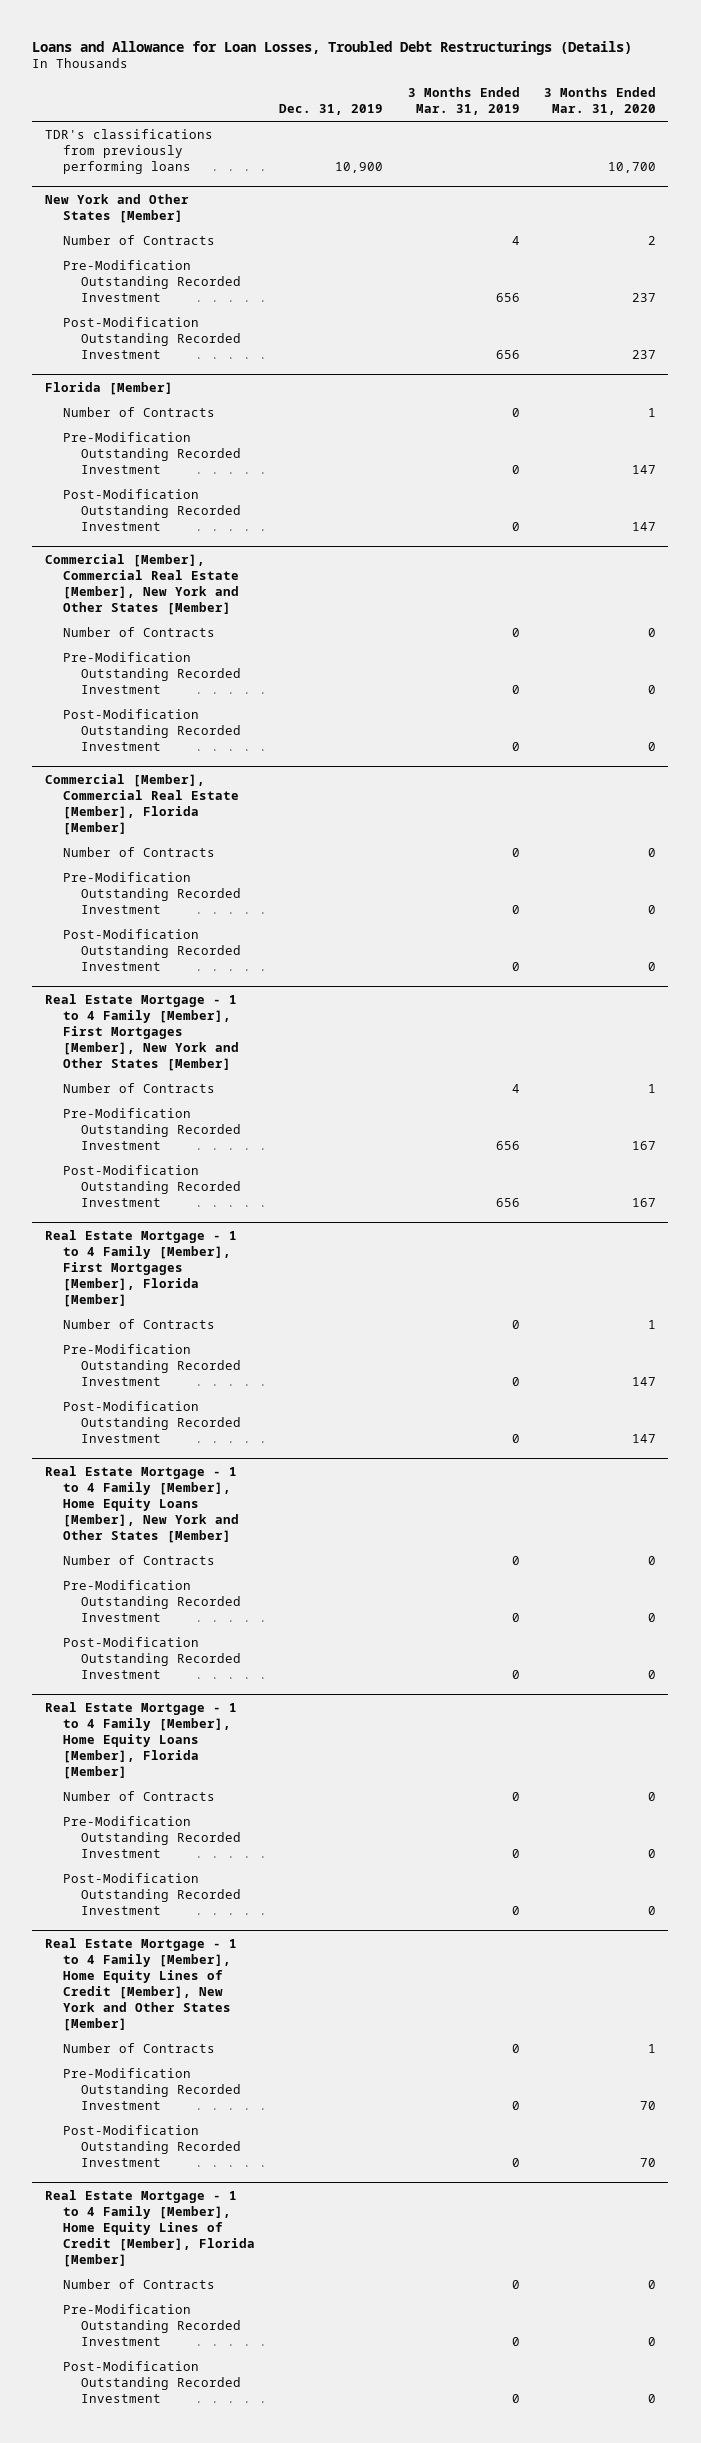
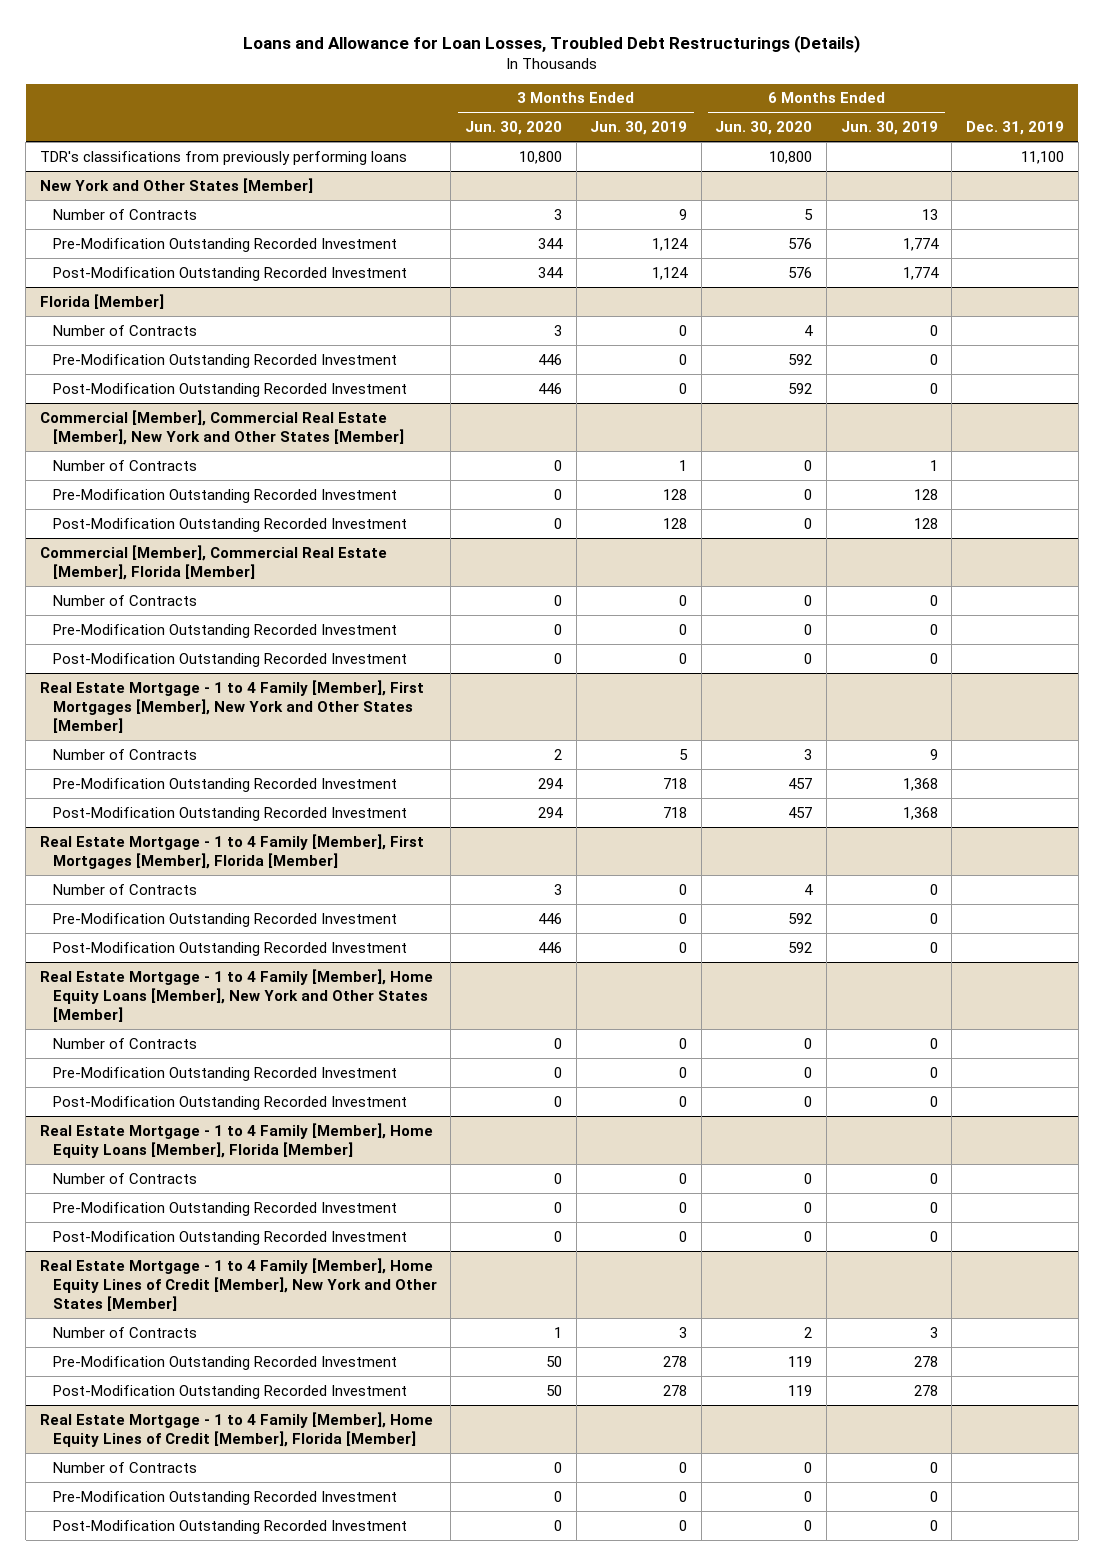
- | Dec. 31, 2019 | 3 Months Ended Mar. 31, 2019 | 3 Months Ended Mar. 31, 2020
+ | 3 Months Ended Jun. 30, 2020 | 3 Months Ended Jun. 30, 2019 | 6 Months Ended Jun. 30, 2020 | 6 Months Ended Jun. 30, 2019 | Dec. 31, 2019
- TDR's classifications from previously performing loans | 10,900 | | 10,700
+ TDR's classifications from previously performing loans | 10,800 | | 10,800 | | 11,100

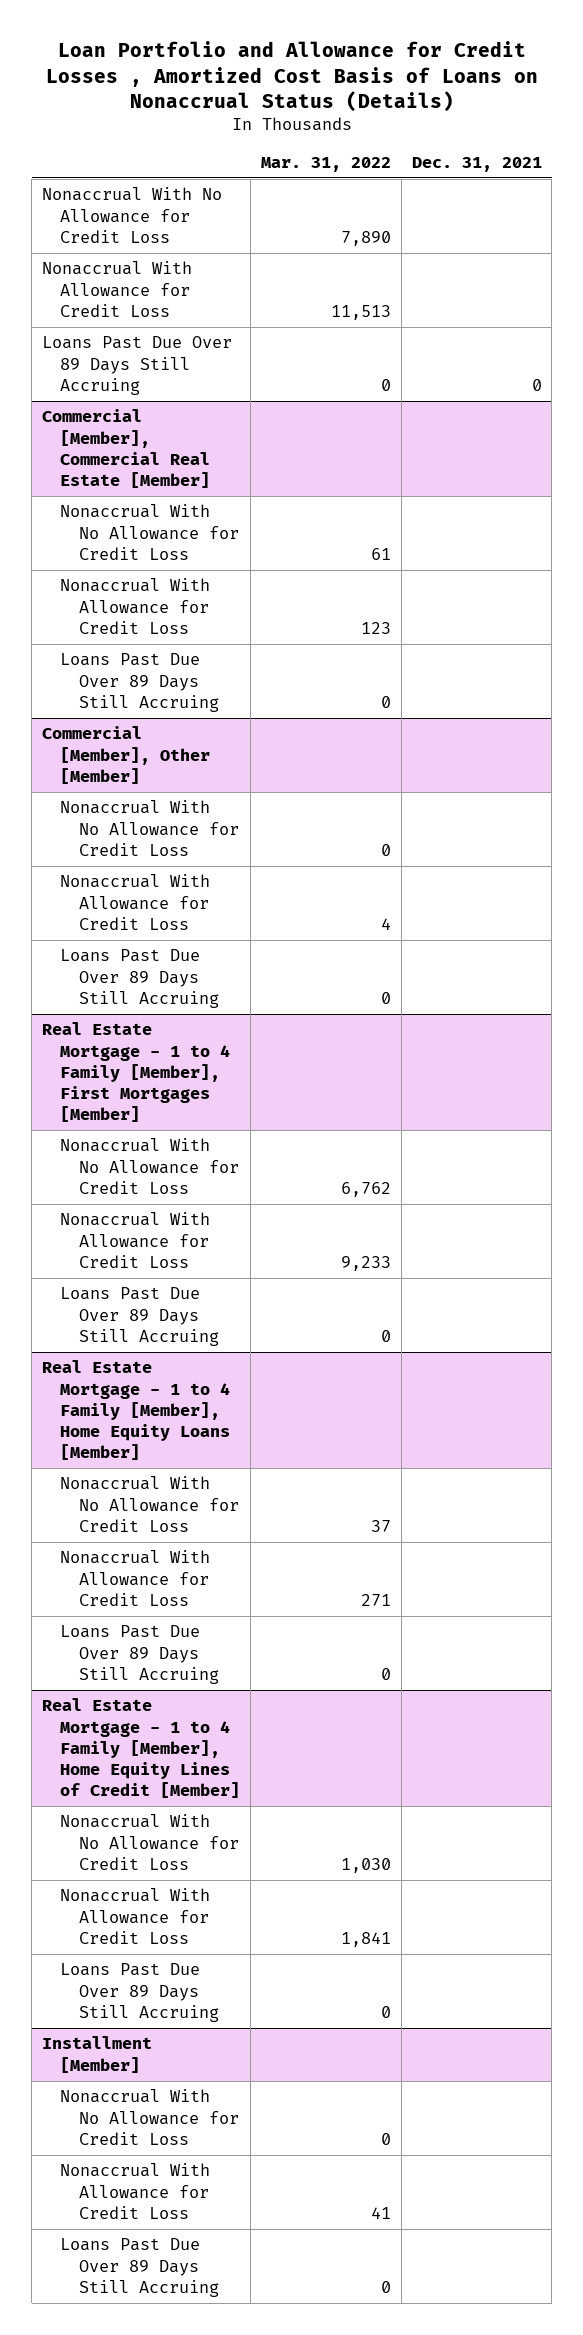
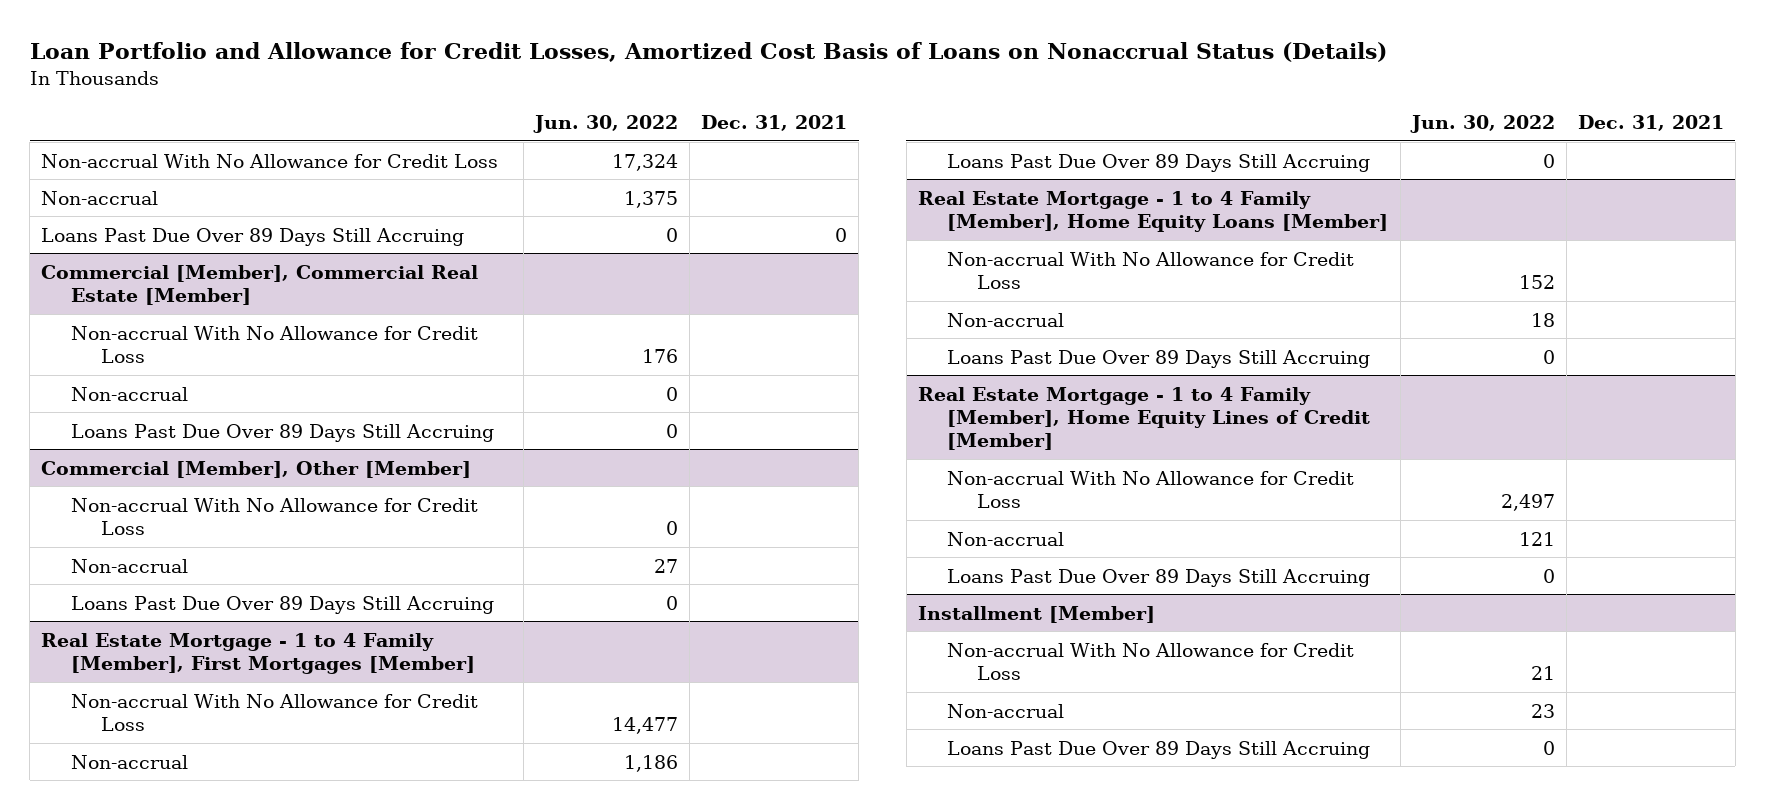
- Loan Portfolio and Allowance for Credit Losses , Amortized Cost Basis of Loans on Nonaccrual Status (Details)
+ Loan Portfolio and Allowance for Credit Losses, Amortized Cost Basis of Loans on Nonaccrual Status (Details)
- | Mar. 31, 2022 | Dec. 31, 2021
+ | Jun. 30, 2022 | Dec. 31, 2021
- Nonaccrual With No Allowance for Credit Loss | 7,890 |
- Nonaccrual With Allowance for Credit Loss | 11,513 |
+ Non-accrual With No Allowance for Credit Loss | 17,324 |
+ Non-accrual | 1,375 |
@ Commercial [Member], Commercial Real Estate [Member]
- Nonaccrual With No Allowance for Credit Loss | 61 |
- Nonaccrual With Allowance for Credit Loss | 123 |
+ Non-accrual With No Allowance for Credit Loss | 176 |
+ Non-accrual | 0 |
@ Commercial [Member], Other [Member]
- Nonaccrual With No Allowance for Credit Loss | 0 |
- Nonaccrual With Allowance for Credit Loss | 4 |
+ Non-accrual With No Allowance for Credit Loss | 0 |
+ Non-accrual | 27 |
@ Real Estate Mortgage - 1 to 4 Family [Member], First Mortgages [Member]
- Nonaccrual With No Allowance for Credit Loss | 6,762 |
- Nonaccrual With Allowance for Credit Loss | 9,233 |
+ Non-accrual With No Allowance for Credit Loss | 14,477 |
+ Non-accrual | 1,186 |
@ Real Estate Mortgage - 1 to 4 Family [Member], Home Equity Loans [Member]
- Nonaccrual With No Allowance for Credit Loss | 37 |
- Nonaccrual With Allowance for Credit Loss | 271 |
+ Non-accrual With No Allowance for Credit Loss | 152 |
+ Non-accrual | 18 |
@ Real Estate Mortgage - 1 to 4 Family [Member], Home Equity Lines of Credit [Member]
- Nonaccrual With No Allowance for Credit Loss | 1,030 |
- Nonaccrual With Allowance for Credit Loss | 1,841 |
+ Non-accrual With No Allowance for Credit Loss | 2,497 |
+ Non-accrual | 121 |
@ Installment [Member]
- Nonaccrual With No Allowance for Credit Loss | 0 |
- Nonaccrual With Allowance for Credit Loss | 41 |
+ Non-accrual With No Allowance for Credit Loss | 21 |
+ Non-accrual | 23 |

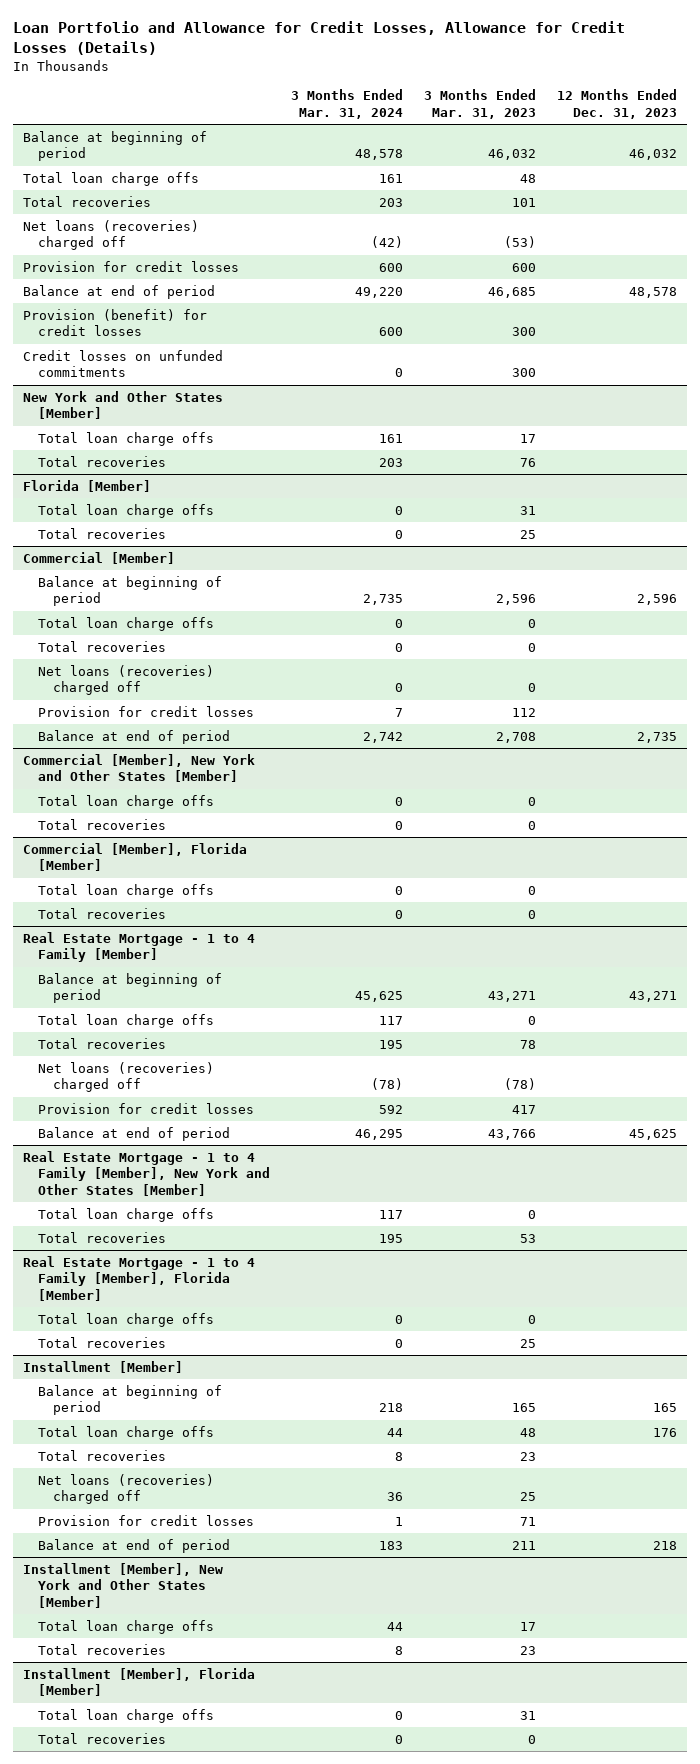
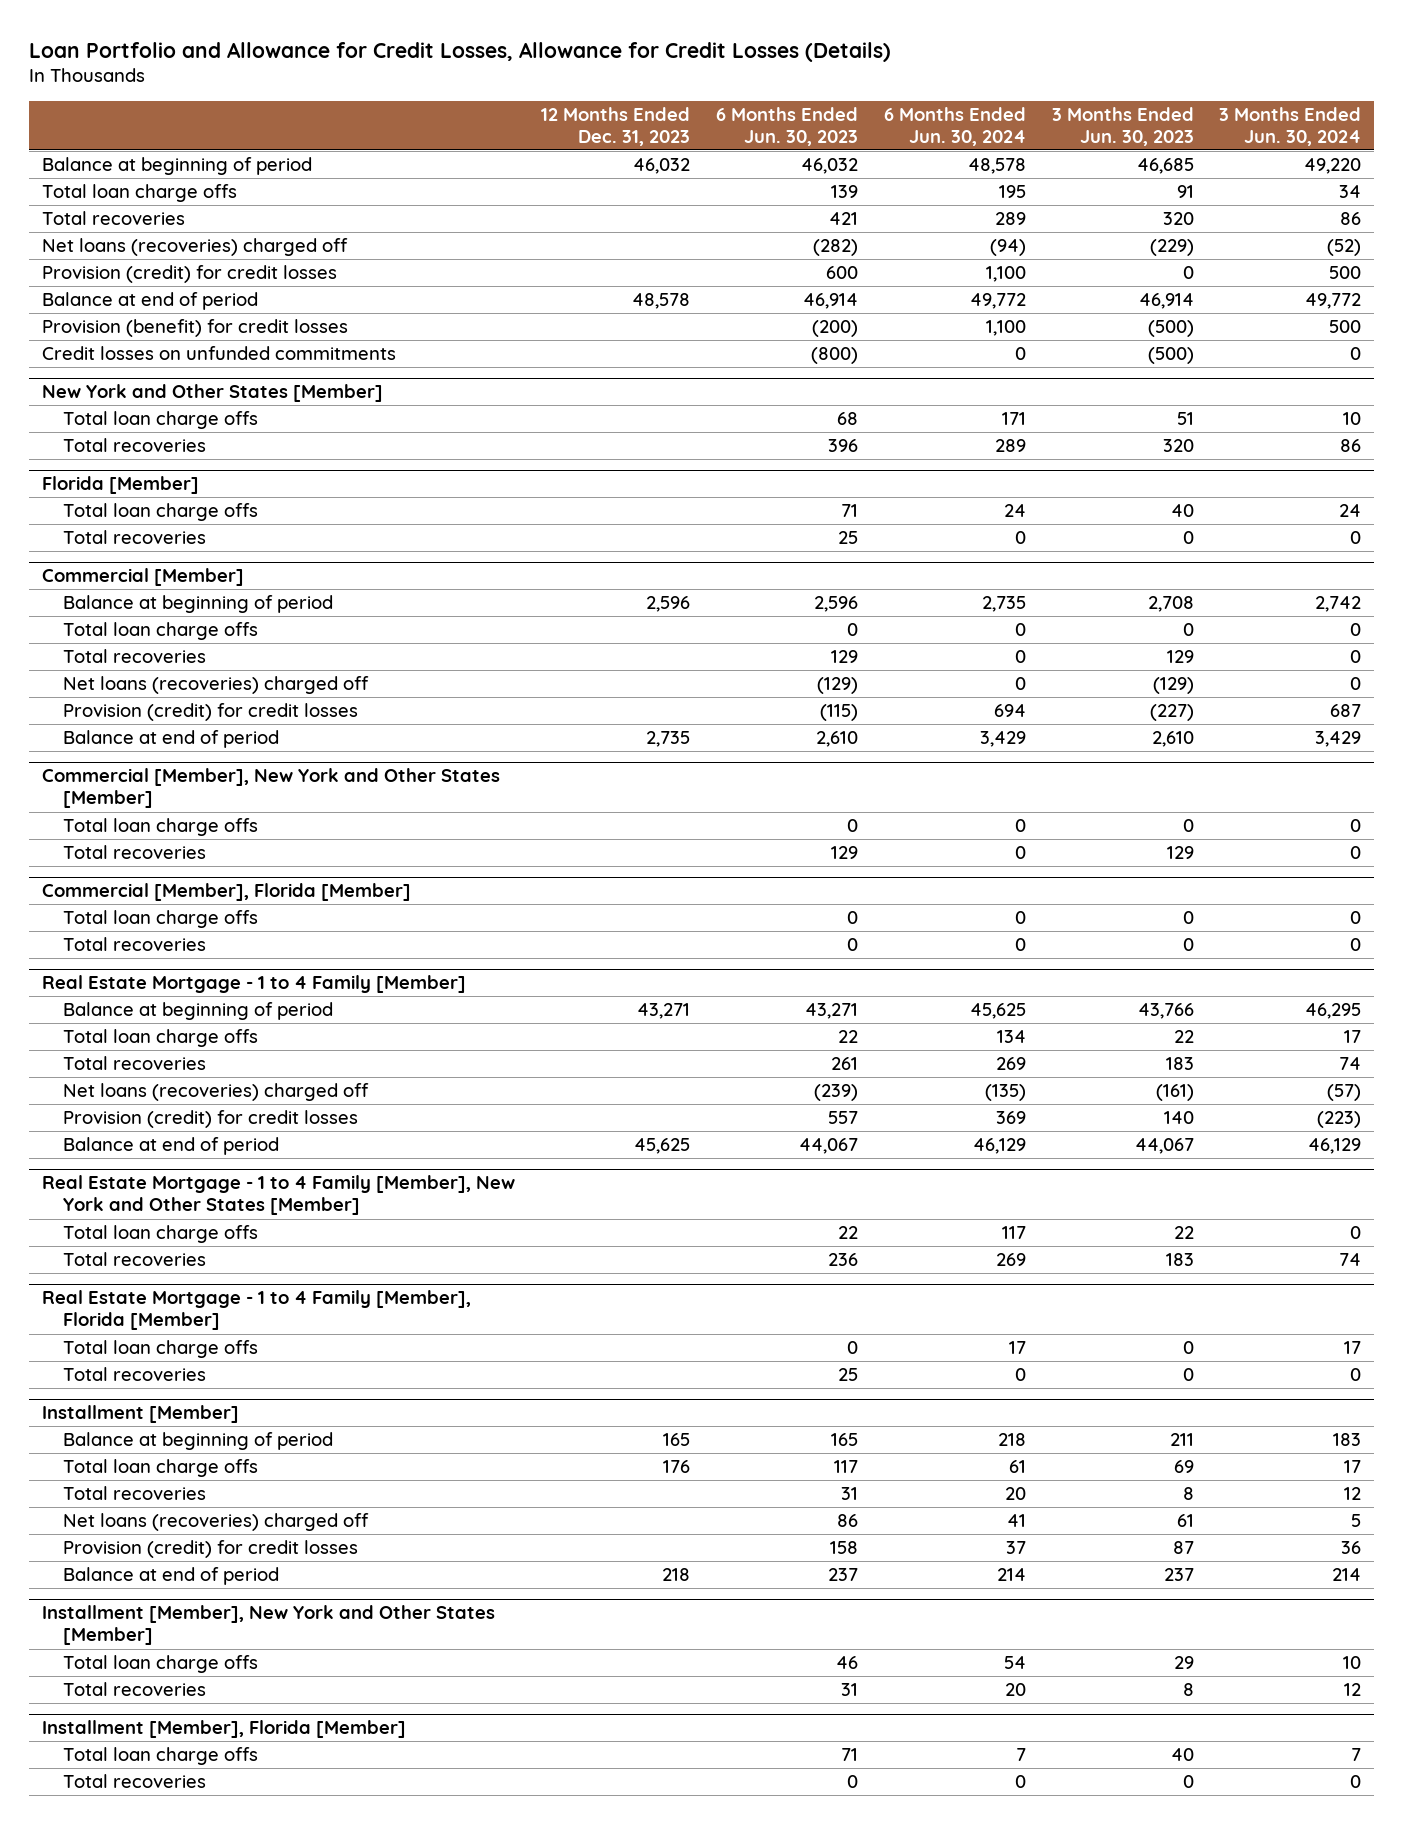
- | 3 Months Ended Mar. 31, 2024 | 3 Months Ended Mar. 31, 2023 | 12 Months Ended Dec. 31, 2023
+ | 12 Months Ended Dec. 31, 2023 | 6 Months Ended Jun. 30, 2023 | 6 Months Ended Jun. 30, 2024 | 3 Months Ended Jun. 30, 2023 | 3 Months Ended Jun. 30, 2024
- Provision for credit losses | 600 | 600 |
+ Provision (credit) for credit losses | | 600 | 1,100 | 0 | 500
@ Commercial [Member]
- Provision for credit losses | 7 | 112 |
+ Provision (credit) for credit losses | | (115) | 694 | (227) | 687
@ Real Estate Mortgage - 1 to 4 Family [Member]
- Provision for credit losses | 592 | 417 |
+ Provision (credit) for credit losses | | 557 | 369 | 140 | (223)
@ Installment [Member]
- Provision for credit losses | 1 | 71 |
+ Provision (credit) for credit losses | | 158 | 37 | 87 | 36

